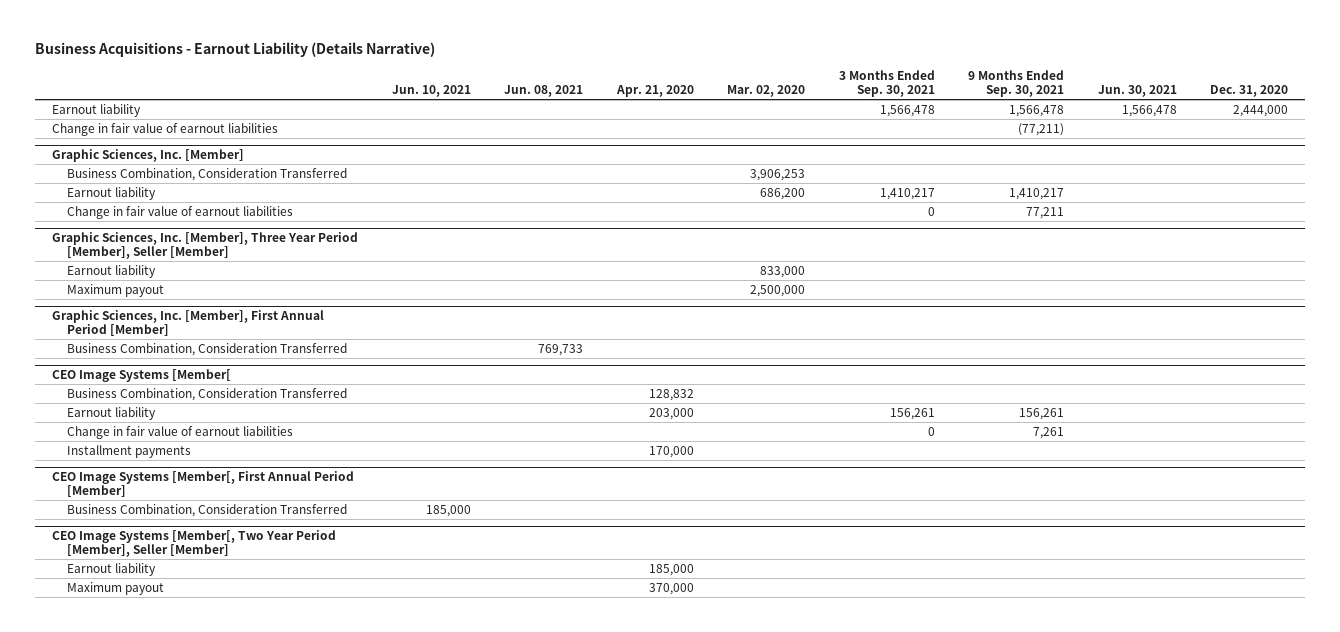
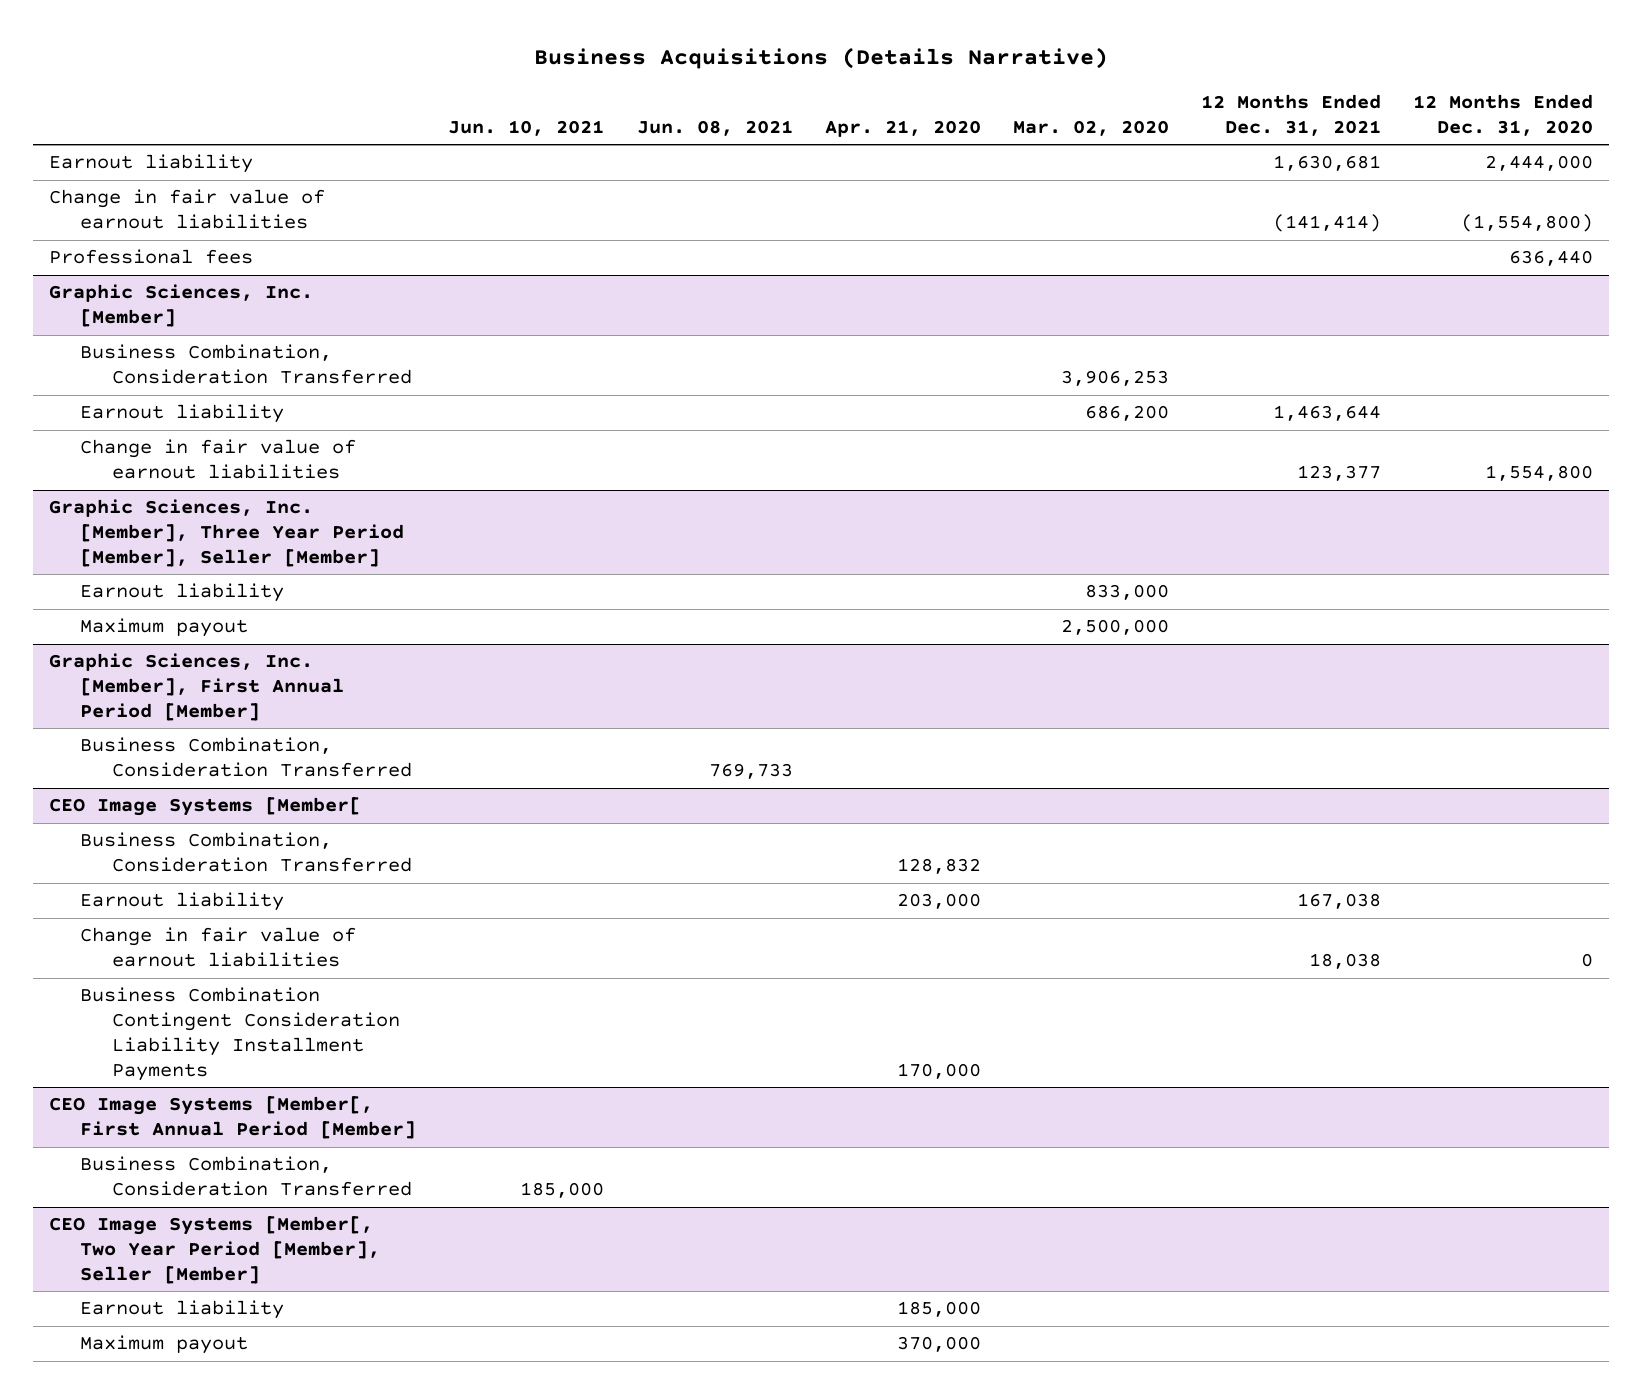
- Business Acquisitions - Earnout Liability (Details Narrative)
+ Business Acquisitions (Details Narrative)
- | Jun. 10, 2021 | Jun. 08, 2021 | Apr. 21, 2020 | Mar. 02, 2020 | 3 Months Ended Sep. 30, 2021 | 9 Months Ended Sep. 30, 2021 | Jun. 30, 2021 | Dec. 31, 2020
+ | Jun. 10, 2021 | Jun. 08, 2021 | Apr. 21, 2020 | Mar. 02, 2020 | 12 Months Ended Dec. 31, 2021 | 12 Months Ended Dec. 31, 2020
+ Professional fees | | | | | | 636,440
@ CEO Image Systems [Member[
- Installment payments | | | 170,000 | | | | |
+ Business Combination Contingent Consideration Liability Installment Payments | | | 170,000 | | |

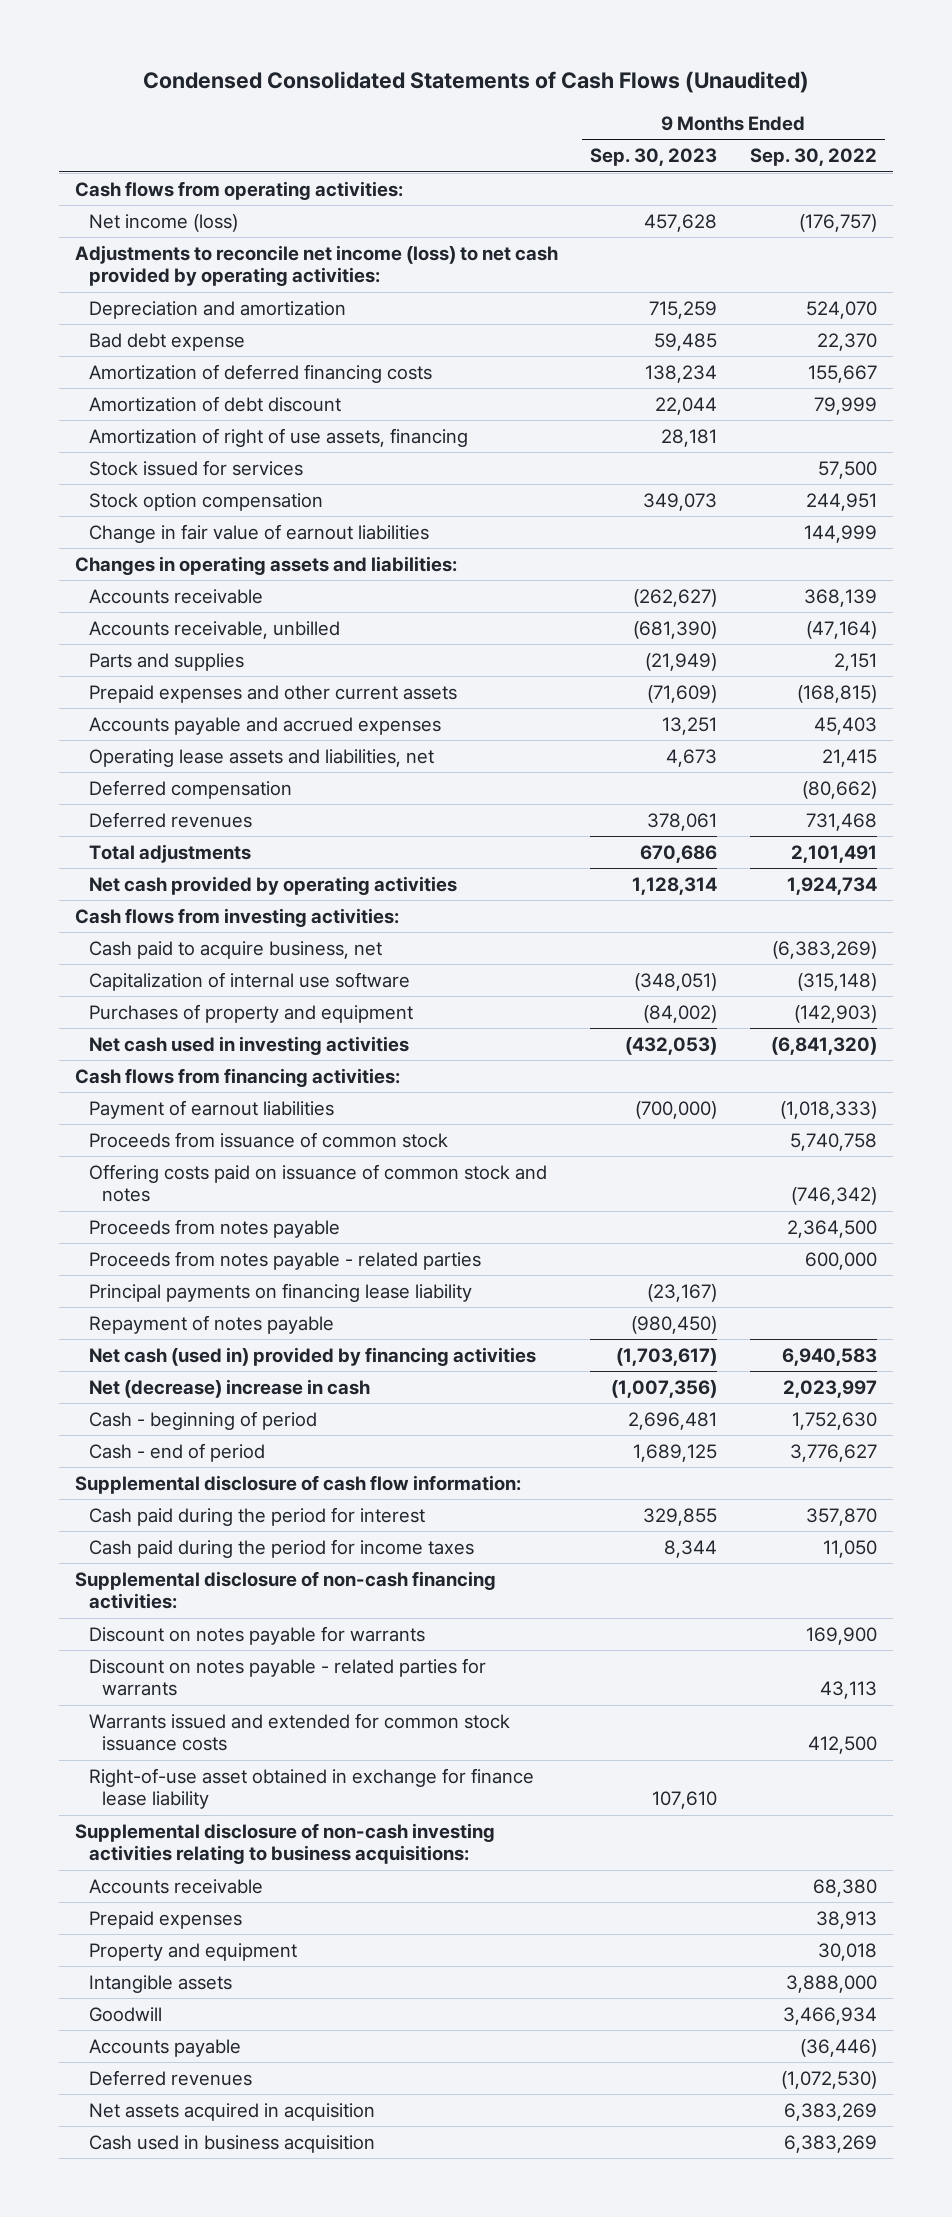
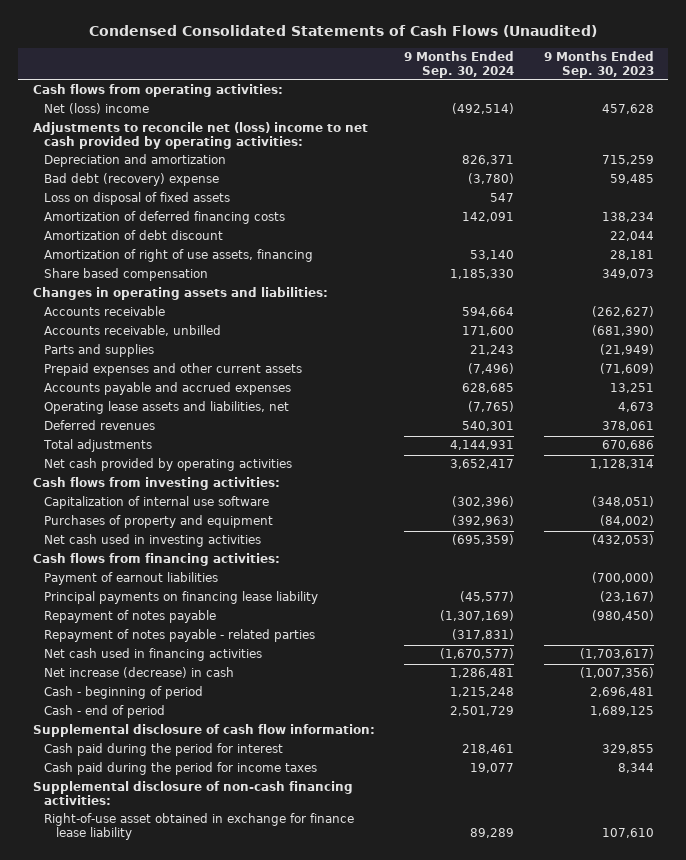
- | 9 Months Ended Sep. 30, 2023 | 9 Months Ended Sep. 30, 2022
+ | 9 Months Ended Sep. 30, 2024 | 9 Months Ended Sep. 30, 2023
- Net income (loss) | 457,628 | (176,757)
- Adjustments to reconcile net income (loss) to net cash provided by operating activities:
+ Net (loss) income | (492,514) | 457,628
+ Adjustments to reconcile net (loss) income to net cash provided by operating activities:
- Bad debt expense | 59,485 | 22,370
+ Bad debt (recovery) expense | (3,780) | 59,485
+ Loss on disposal of fixed assets | 547 |
- Stock issued for services | | 57,500
- Stock option compensation | 349,073 | 244,951
- Change in fair value of earnout liabilities | | 144,999
+ Share based compensation | 1,185,330 | 349,073
- Deferred compensation | | (80,662)
- Cash paid to acquire business, net | | (6,383,269)
- Proceeds from issuance of common stock | | 5,740,758
- Offering costs paid on issuance of common stock and notes | | (746,342)
- Proceeds from notes payable | | 2,364,500
- Proceeds from notes payable - related parties | | 600,000
- Net cash (used in) provided by financing activities | (1,703,617) | 6,940,583
- Net (decrease) increase in cash | (1,007,356) | 2,023,997
+ Repayment of notes payable - related parties | (317,831) |
+ Net cash used in financing activities | (1,670,577) | (1,703,617)
+ Net increase (decrease) in cash | 1,286,481 | (1,007,356)
- Discount on notes payable for warrants | | 169,900
- Discount on notes payable - related parties for warrants | | 43,113
- Warrants issued and extended for common stock issuance costs | | 412,500
- Supplemental disclosure of non-cash investing activities relating to business acquisitions:
- Accounts receivable | | 68,380
- Prepaid expenses | | 38,913
- Property and equipment | | 30,018
- Intangible assets | | 3,888,000
- Goodwill | | 3,466,934
- Accounts payable | | (36,446)
- Deferred revenues | | (1,072,530)
- Net assets acquired in acquisition | | 6,383,269
- Cash used in business acquisition | | 6,383,269

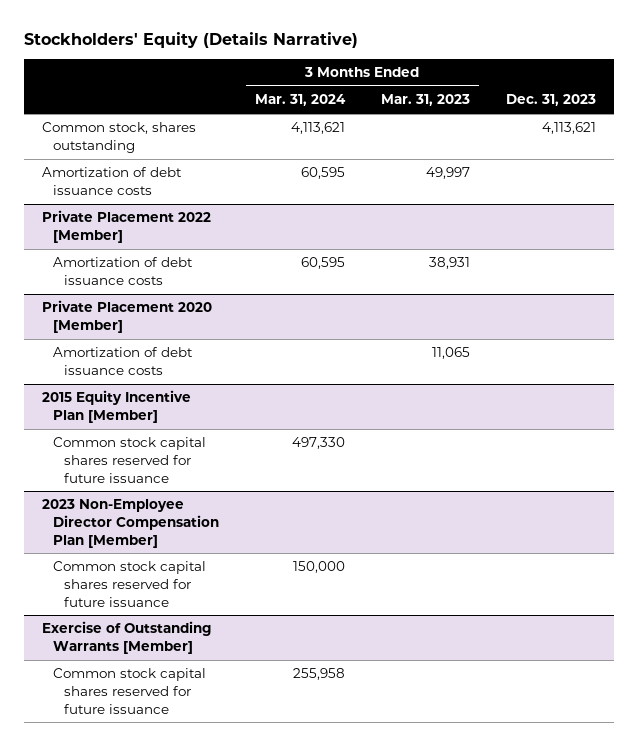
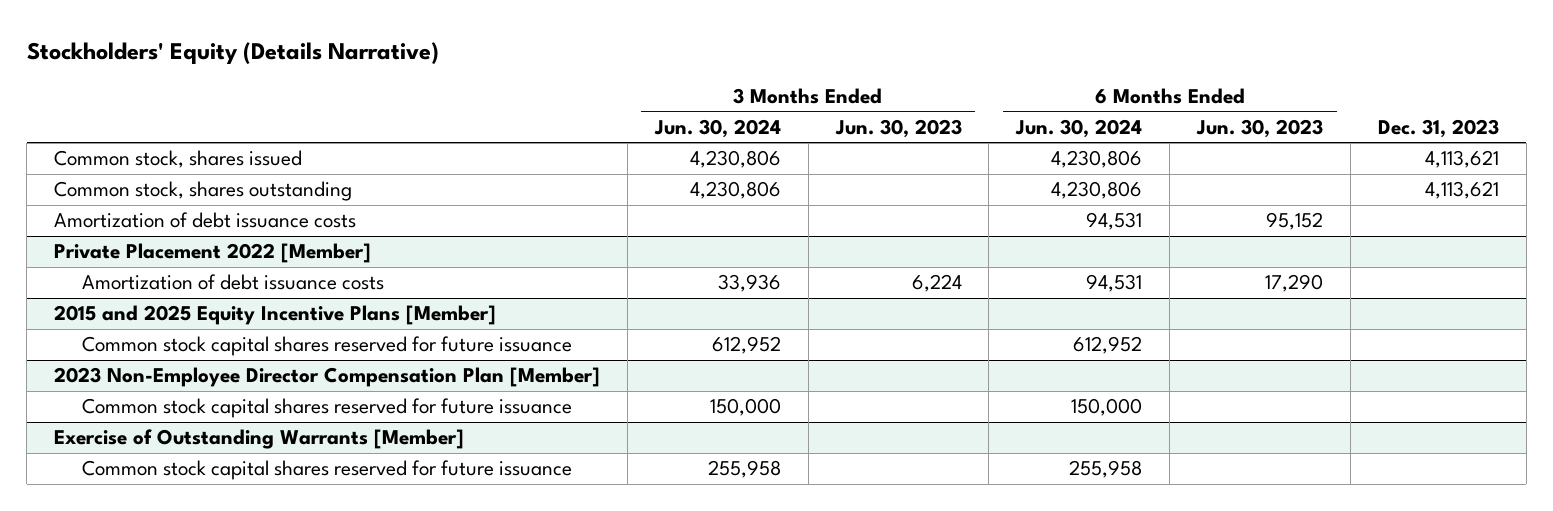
- | 3 Months Ended Mar. 31, 2024 | 3 Months Ended Mar. 31, 2023 | Dec. 31, 2023
+ | 3 Months Ended Jun. 30, 2024 | 3 Months Ended Jun. 30, 2023 | 6 Months Ended Jun. 30, 2024 | 6 Months Ended Jun. 30, 2023 | Dec. 31, 2023
+ Common stock, shares issued | 4,230,806 | | 4,230,806 | | 4,113,621
- Private Placement 2020 [Member]
- Amortization of debt issuance costs | | 11,065 |
- 2015 Equity Incentive Plan [Member]
- Common stock capital shares reserved for future issuance | 497,330 | |
+ 2015 and 2025 Equity Incentive Plans [Member]
+ Common stock capital shares reserved for future issuance | 612,952 | | 612,952 | |

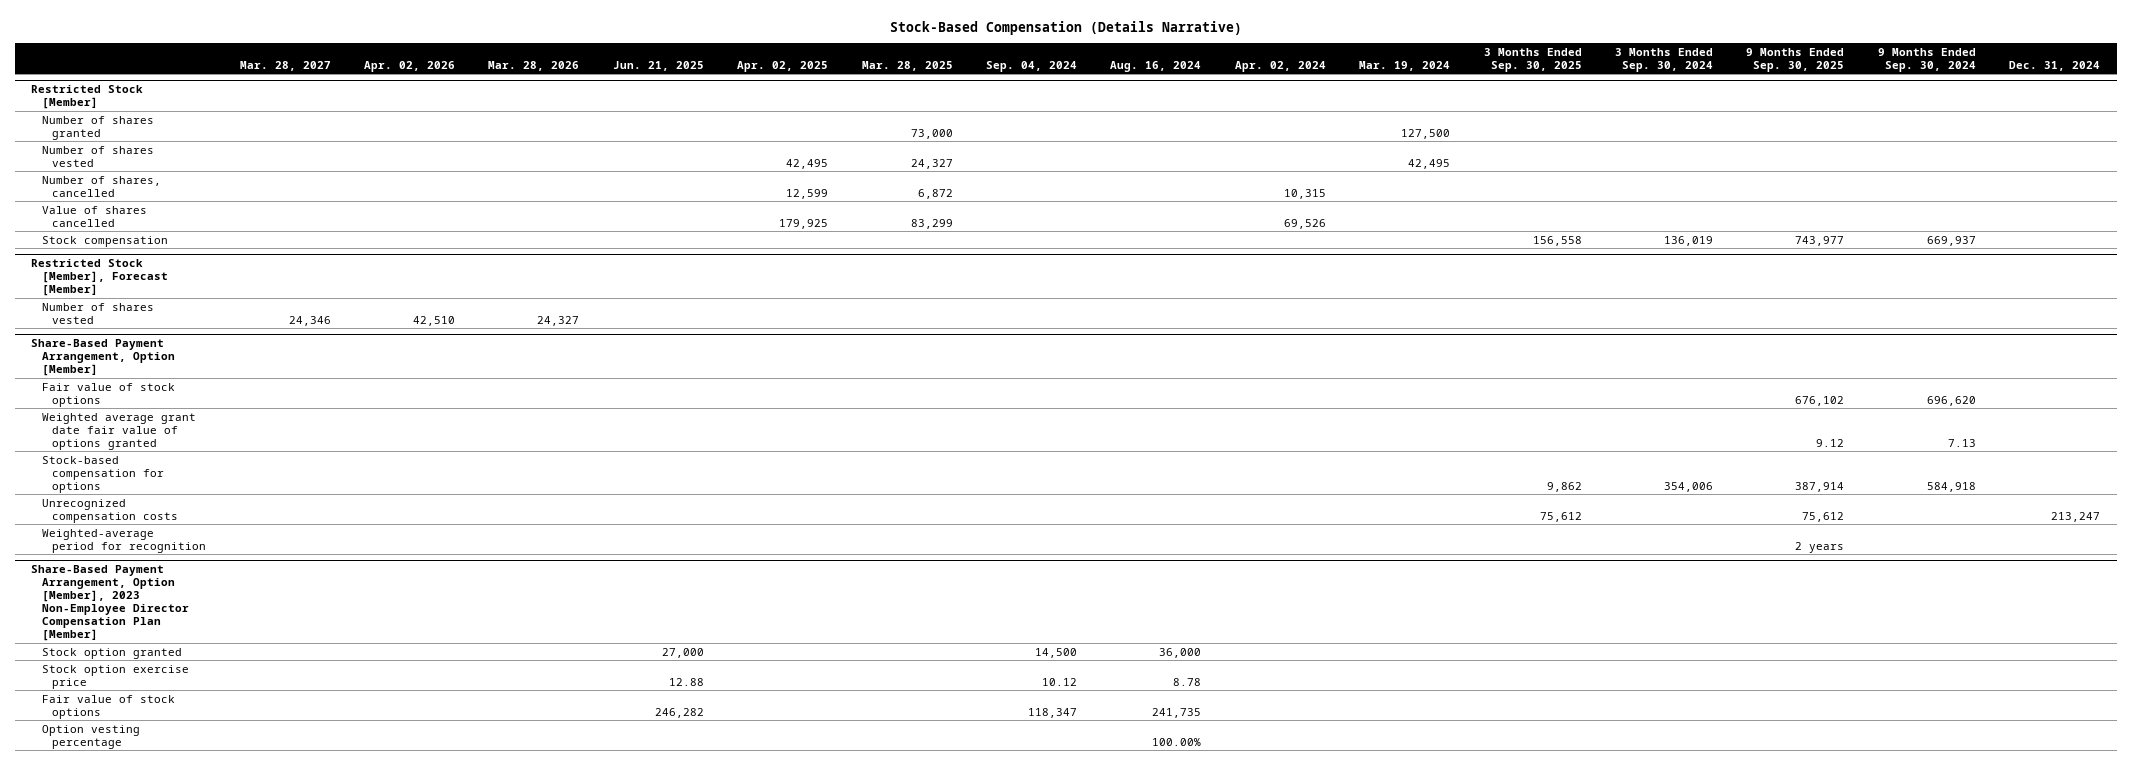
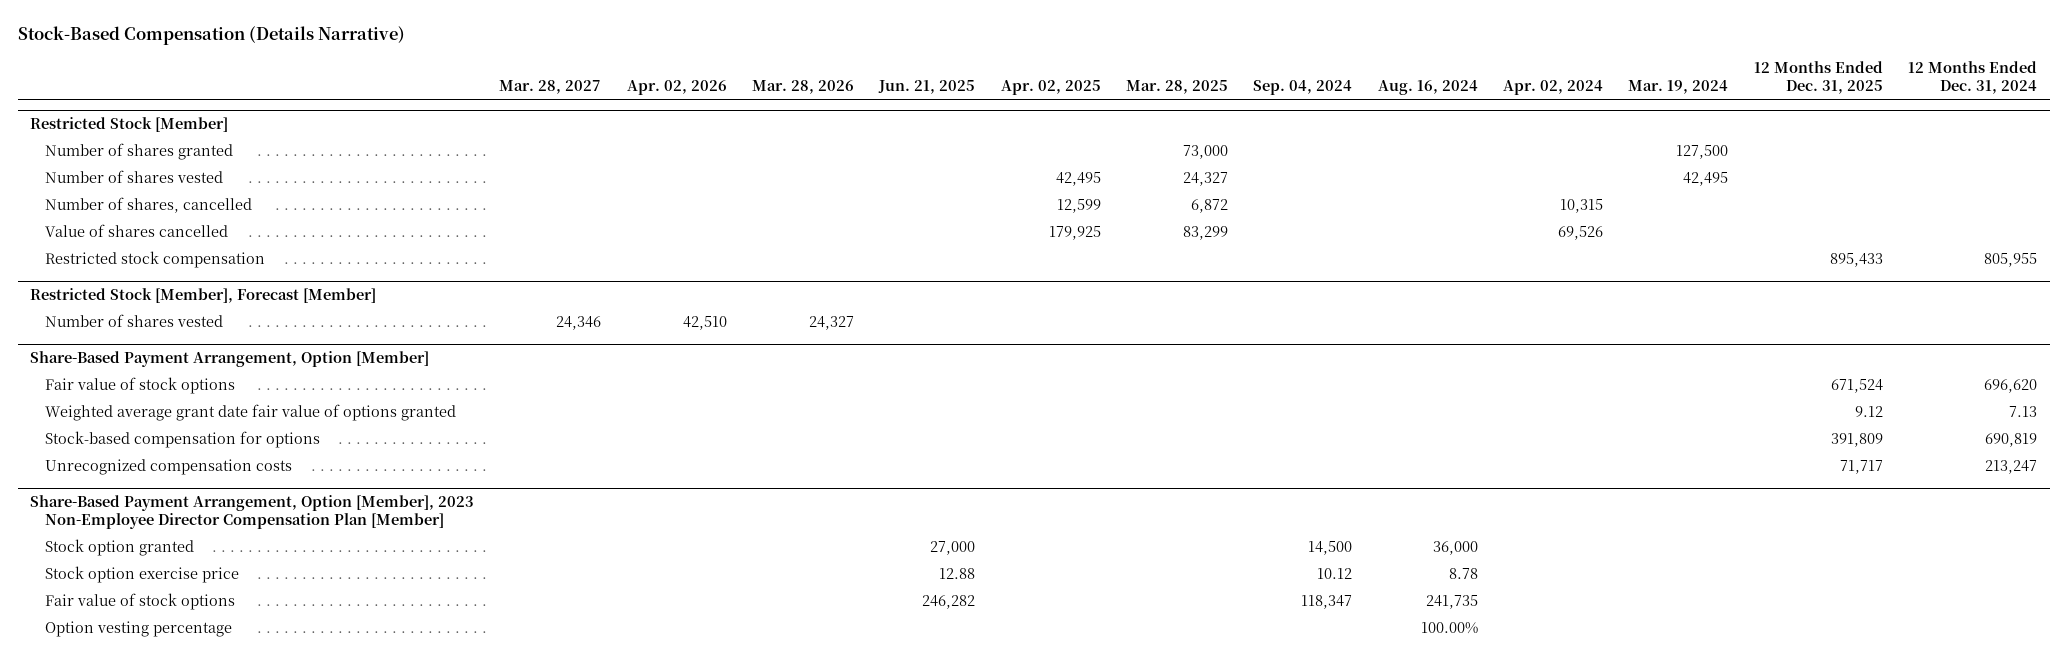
- | Mar. 28, 2027 | Apr. 02, 2026 | Mar. 28, 2026 | Jun. 21, 2025 | Apr. 02, 2025 | Mar. 28, 2025 | Sep. 04, 2024 | Aug. 16, 2024 | Apr. 02, 2024 | Mar. 19, 2024 | 3 Months Ended Sep. 30, 2025 | 3 Months Ended Sep. 30, 2024 | 9 Months Ended Sep. 30, 2025 | 9 Months Ended Sep. 30, 2024 | Dec. 31, 2024
+ | Mar. 28, 2027 | Apr. 02, 2026 | Mar. 28, 2026 | Jun. 21, 2025 | Apr. 02, 2025 | Mar. 28, 2025 | Sep. 04, 2024 | Aug. 16, 2024 | Apr. 02, 2024 | Mar. 19, 2024 | 12 Months Ended Dec. 31, 2025 | 12 Months Ended Dec. 31, 2024
@ Restricted Stock [Member]
- Stock compensation | | | | | | | | | | | 156,558 | 136,019 | 743,977 | 669,937 |
+ Restricted stock compensation | | | | | | | | | | | 895,433 | 805,955
@ Share-Based Payment Arrangement, Option [Member]
- Weighted-average period for recognition | | | | | | | | | | | | | 2 years | |

